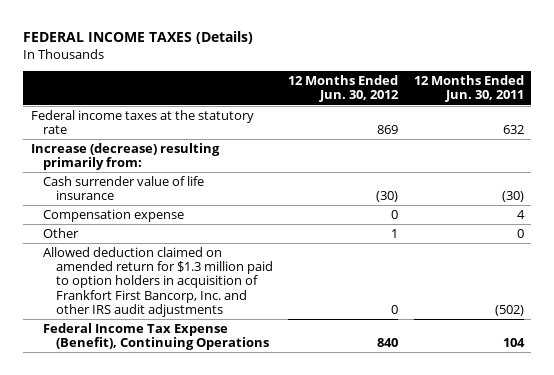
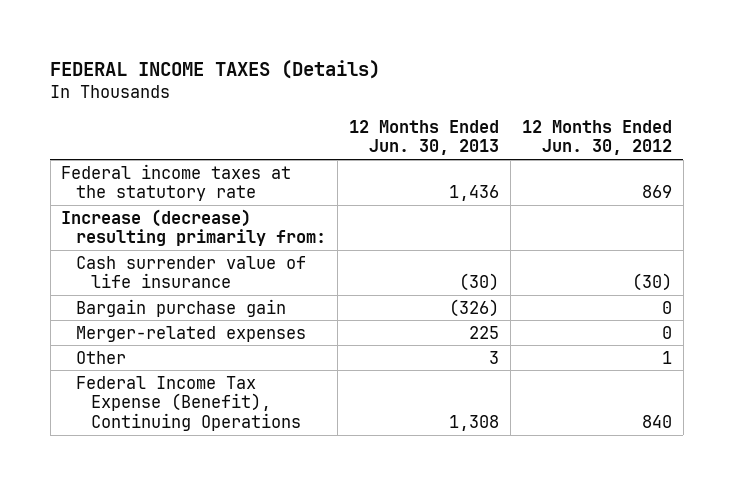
- | 12 Months Ended Jun. 30, 2012 | 12 Months Ended Jun. 30, 2011
+ | 12 Months Ended Jun. 30, 2013 | 12 Months Ended Jun. 30, 2012
- Compensation expense | 0 | 4
+ Bargain purchase gain | (326) | 0
+ Merger-related expenses | 225 | 0
- Allowed deduction claimed on amended return for $1.3 million paid to option holders in acquisition of Frankfort First Bancorp, Inc. and other IRS audit adjustments | 0 | (502)

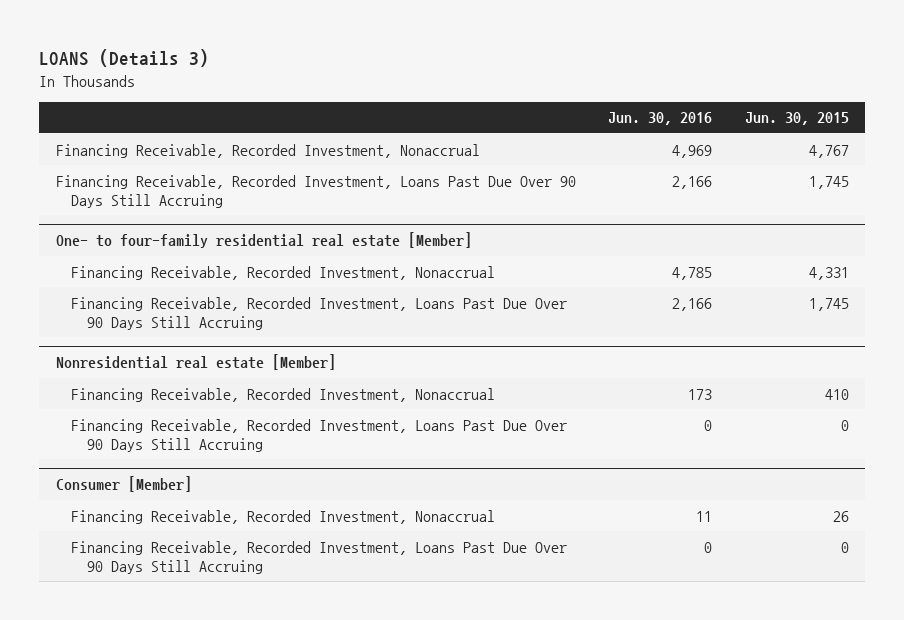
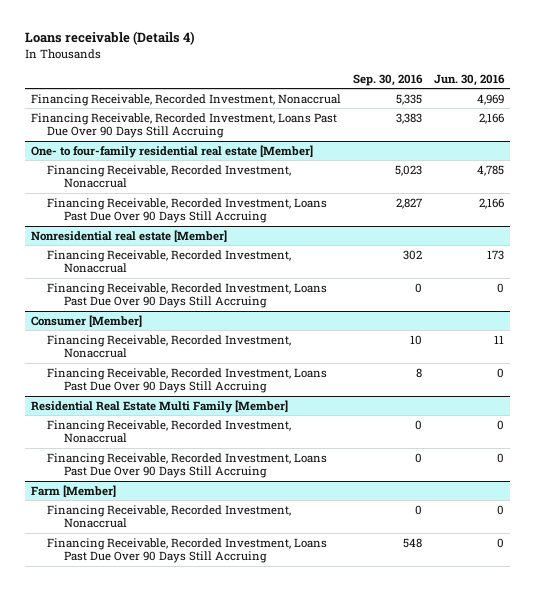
- LOANS (Details 3)
+ Loans receivable (Details 4)
- | Jun. 30, 2016 | Jun. 30, 2015
+ | Sep. 30, 2016 | Jun. 30, 2016
+ Residential Real Estate Multi Family [Member]
+ Financing Receivable, Recorded Investment, Nonaccrual | 0 | 0
+ Financing Receivable, Recorded Investment, Loans Past Due Over 90 Days Still Accruing | 0 | 0
+ Farm [Member]
+ Financing Receivable, Recorded Investment, Nonaccrual | 0 | 0
+ Financing Receivable, Recorded Investment, Loans Past Due Over 90 Days Still Accruing | 548 | 0

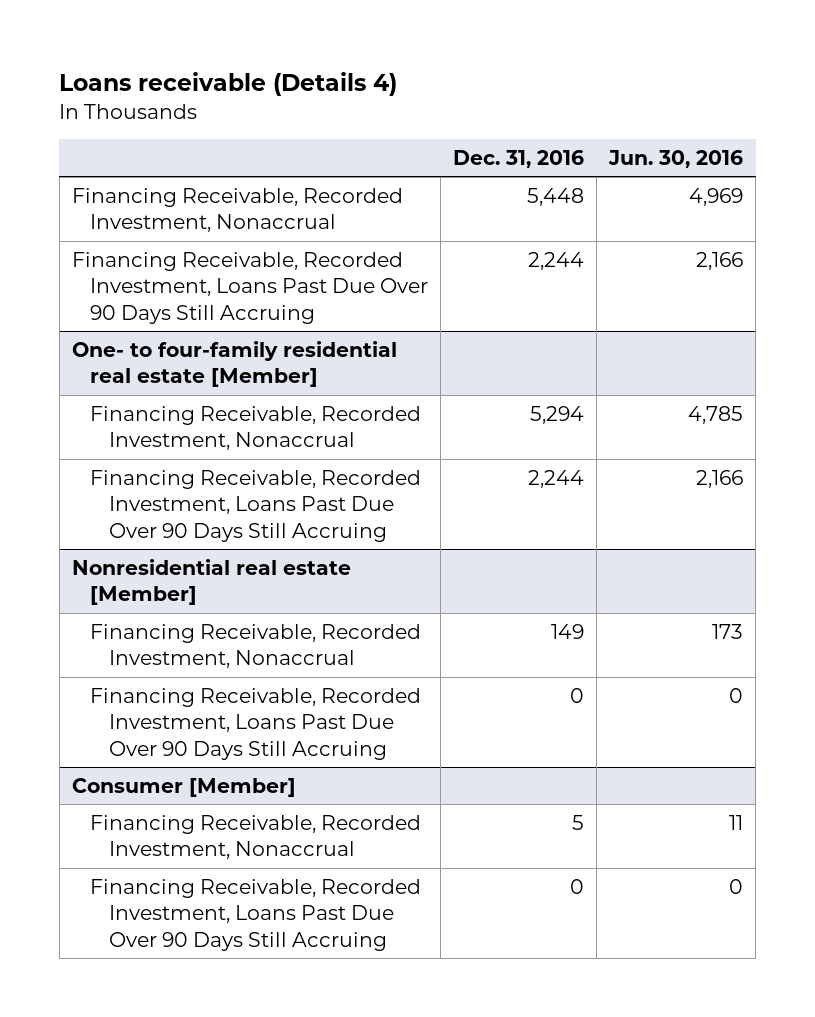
- | Sep. 30, 2016 | Jun. 30, 2016
+ | Dec. 31, 2016 | Jun. 30, 2016
- Residential Real Estate Multi Family [Member]
- Financing Receivable, Recorded Investment, Nonaccrual | 0 | 0
- Financing Receivable, Recorded Investment, Loans Past Due Over 90 Days Still Accruing | 0 | 0
- Farm [Member]
- Financing Receivable, Recorded Investment, Nonaccrual | 0 | 0
- Financing Receivable, Recorded Investment, Loans Past Due Over 90 Days Still Accruing | 548 | 0

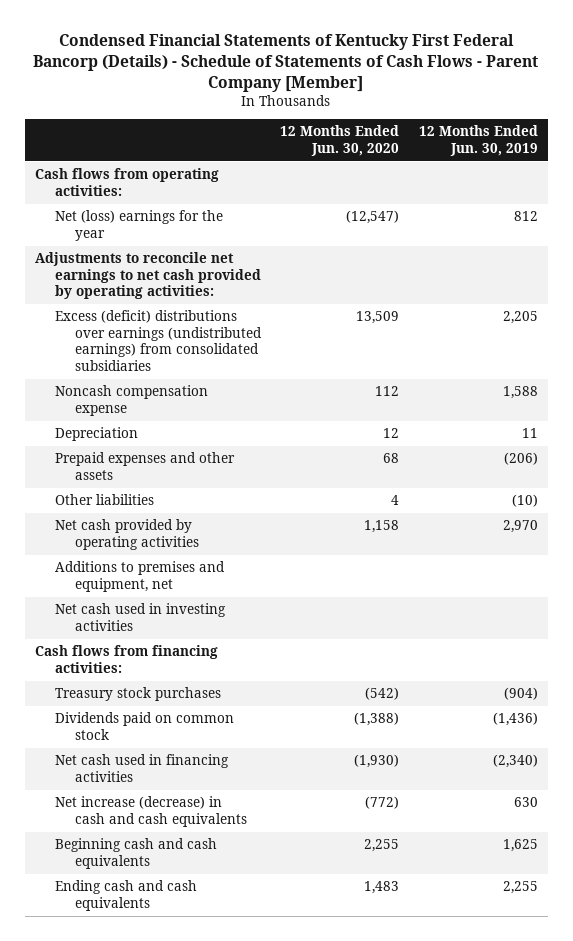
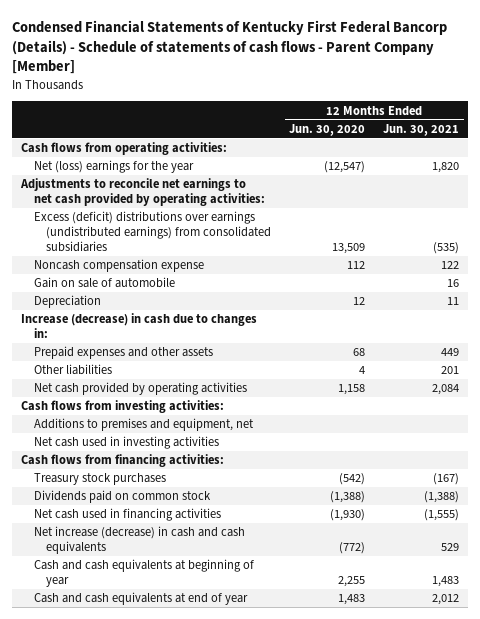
- Condensed Financial Statements of Kentucky First Federal Bancorp (Details) - Schedule of Statements of Cash Flows - Parent Company [Member]
+ Condensed Financial Statements of Kentucky First Federal Bancorp (Details) - Schedule of statements of cash flows - Parent Company [Member]
- | 12 Months Ended Jun. 30, 2020 | 12 Months Ended Jun. 30, 2019
+ | 12 Months Ended Jun. 30, 2020 | 12 Months Ended Jun. 30, 2021
+ Gain on sale of automobile | | 16
+ Increase (decrease) in cash due to changes in:
+ Cash flows from investing activities:
- Beginning cash and cash equivalents | 2,255 | 1,625
- Ending cash and cash equivalents | 1,483 | 2,255
+ Cash and cash equivalents at beginning of year | 2,255 | 1,483
+ Cash and cash equivalents at end of year | 1,483 | 2,012

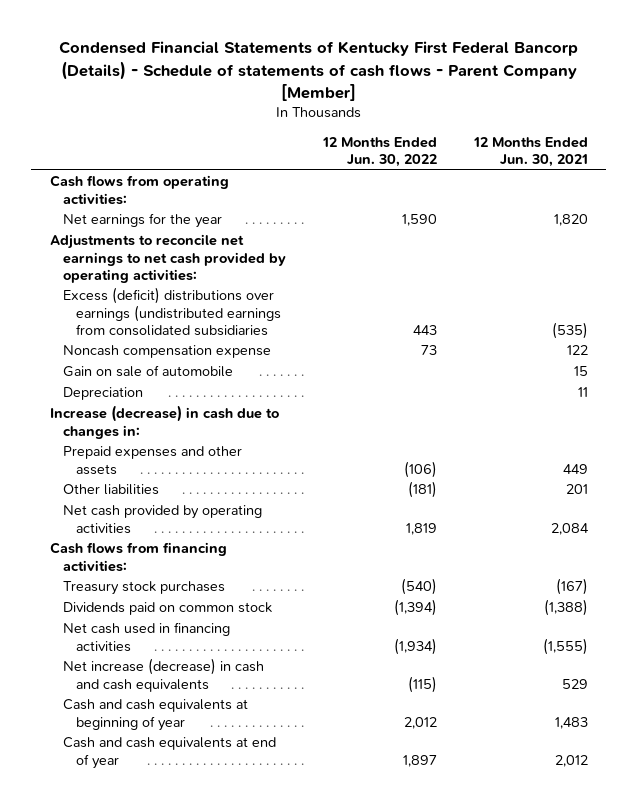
- | 12 Months Ended Jun. 30, 2020 | 12 Months Ended Jun. 30, 2021
+ | 12 Months Ended Jun. 30, 2022 | 12 Months Ended Jun. 30, 2021
- Net (loss) earnings for the year | (12,547) | 1,820
+ Net earnings for the year | 1,590 | 1,820
- Excess (deficit) distributions over earnings (undistributed earnings) from consolidated subsidiaries | 13,509 | (535)
+ Excess (deficit) distributions over earnings (undistributed earnings from consolidated subsidiaries | 443 | (535)
- Gain on sale of automobile | | 16
+ Gain on sale of automobile | | 15
- Cash flows from investing activities:
- Additions to premises and equipment, net
- Net cash used in investing activities

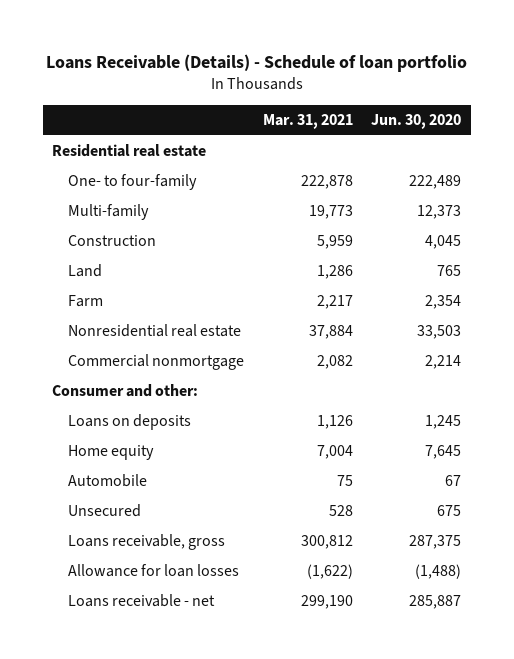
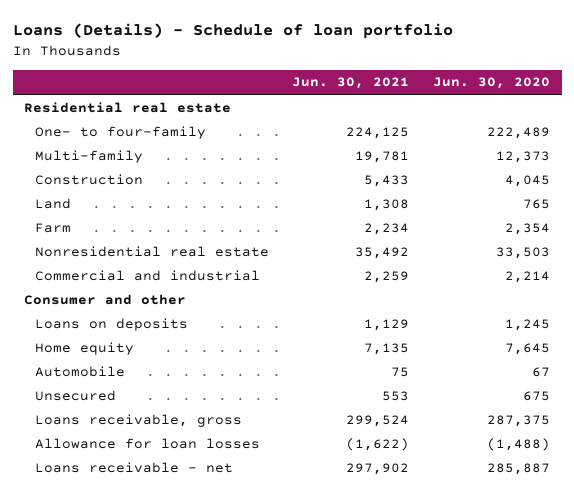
- Loans Receivable (Details) - Schedule of loan portfolio
+ Loans (Details) - Schedule of loan portfolio
- | Mar. 31, 2021 | Jun. 30, 2020
+ | Jun. 30, 2021 | Jun. 30, 2020
- Commercial nonmortgage | 2,082 | 2,214
- Consumer and other:
+ Commercial and industrial | 2,259 | 2,214
+ Consumer and other

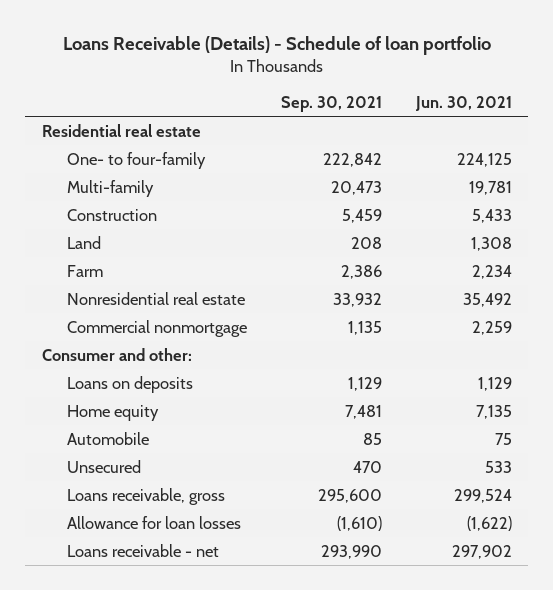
- Loans (Details) - Schedule of loan portfolio
+ Loans Receivable (Details) - Schedule of loan portfolio
- | Jun. 30, 2021 | Jun. 30, 2020
+ | Sep. 30, 2021 | Jun. 30, 2021
- Commercial and industrial | 2,259 | 2,214
- Consumer and other
+ Commercial nonmortgage | 1,135 | 2,259
+ Consumer and other:
- Unsecured | 553 | 675
+ Unsecured | 470 | 533

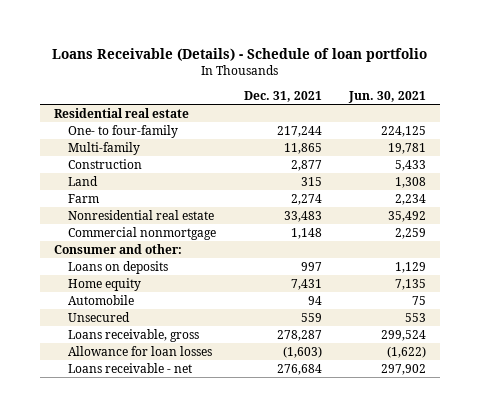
- | Sep. 30, 2021 | Jun. 30, 2021
+ | Dec. 31, 2021 | Jun. 30, 2021
- Unsecured | 470 | 533
+ Unsecured | 559 | 553

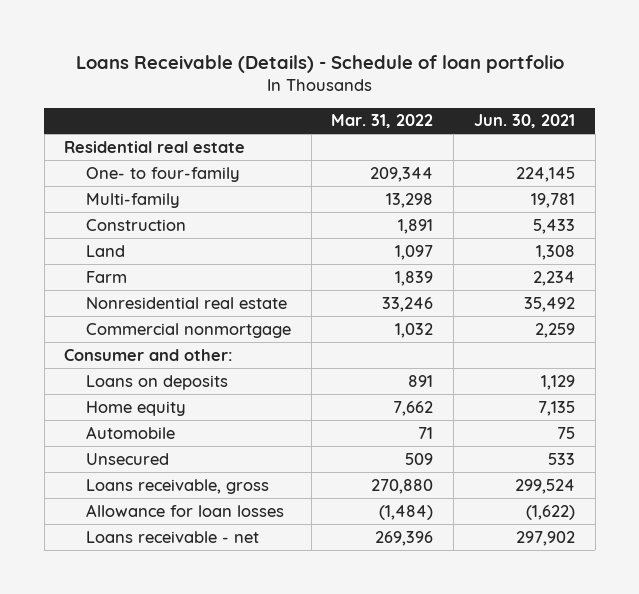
- | Dec. 31, 2021 | Jun. 30, 2021
+ | Mar. 31, 2022 | Jun. 30, 2021
- One- to four-family | 217,244 | 224,125
+ One- to four-family | 209,344 | 224,145
- Unsecured | 559 | 553
+ Unsecured | 509 | 533

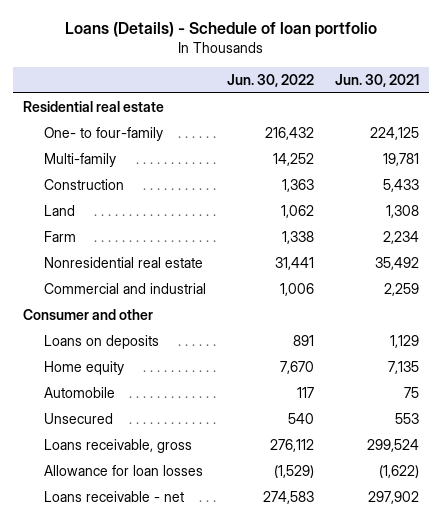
- Loans Receivable (Details) - Schedule of loan portfolio
+ Loans (Details) - Schedule of loan portfolio
- | Mar. 31, 2022 | Jun. 30, 2021
+ | Jun. 30, 2022 | Jun. 30, 2021
- One- to four-family | 209,344 | 224,145
+ One- to four-family | 216,432 | 224,125
- Commercial nonmortgage | 1,032 | 2,259
- Consumer and other:
+ Commercial and industrial | 1,006 | 2,259
+ Consumer and other
- Unsecured | 509 | 533
+ Unsecured | 540 | 553

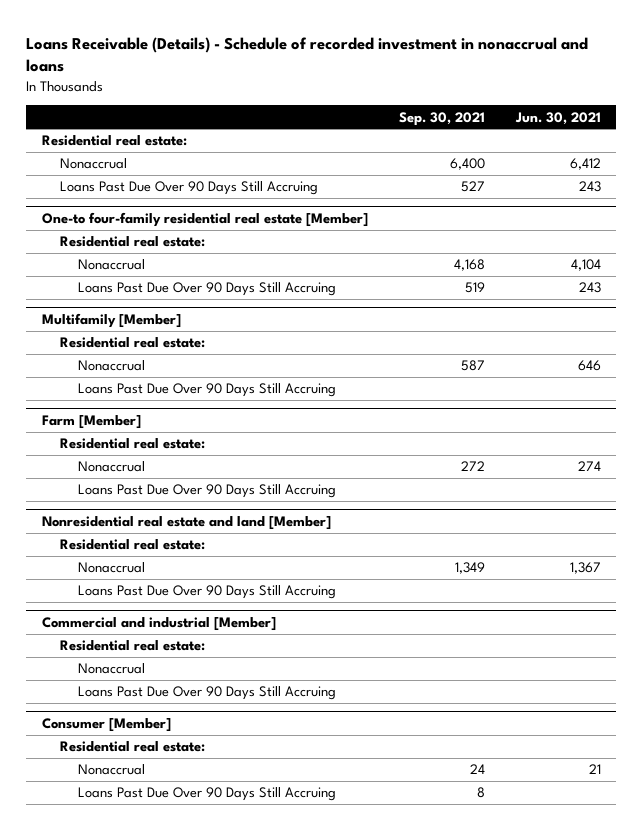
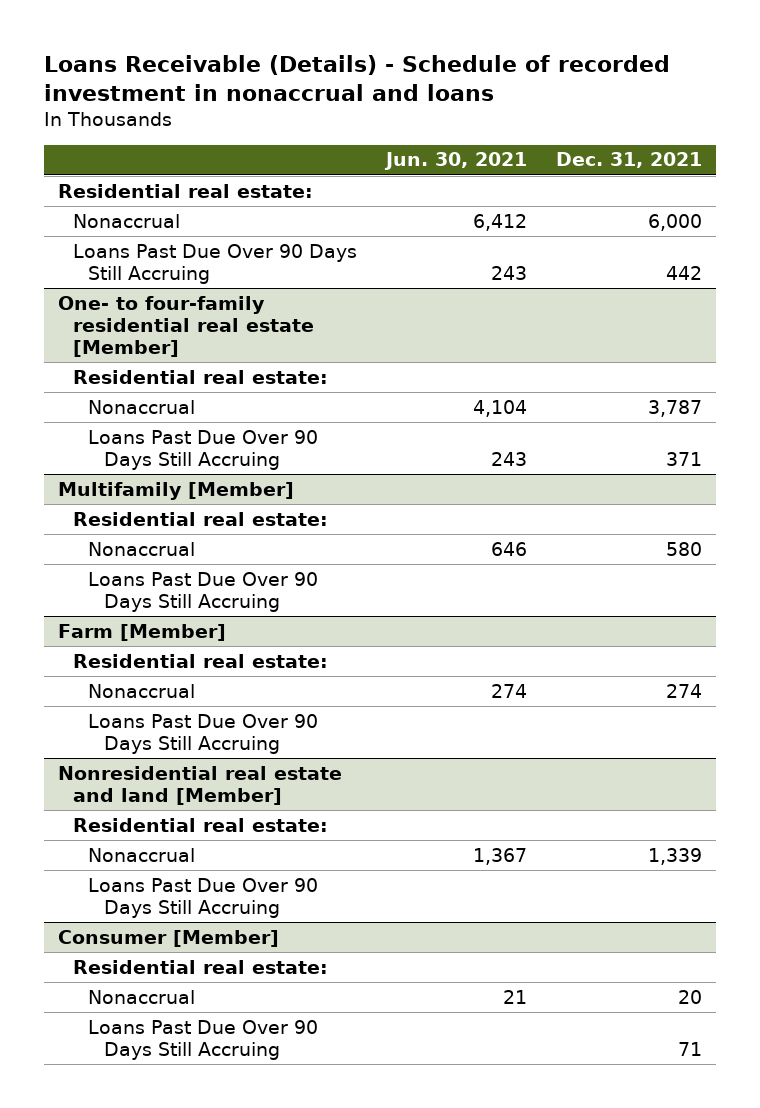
- | Sep. 30, 2021 | Jun. 30, 2021
+ | Jun. 30, 2021 | Dec. 31, 2021
- One-to four-family residential real estate [Member]
+ One- to four-family residential real estate [Member]
- Commercial and industrial [Member]
- Residential real estate:
- Nonaccrual
- Loans Past Due Over 90 Days Still Accruing

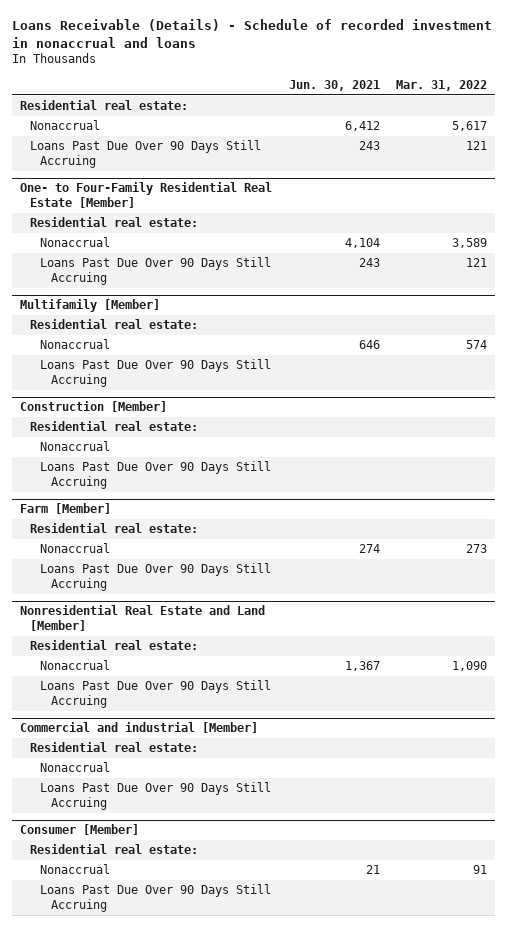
- | Jun. 30, 2021 | Dec. 31, 2021
+ | Jun. 30, 2021 | Mar. 31, 2022
- One- to four-family residential real estate [Member]
+ One- to Four-Family Residential Real Estate [Member]
+ Construction [Member]
+ Residential real estate:
+ Nonaccrual
+ Loans Past Due Over 90 Days Still Accruing
- Nonresidential real estate and land [Member]
+ Nonresidential Real Estate and Land [Member]
+ Commercial and industrial [Member]
+ Residential real estate:
+ Nonaccrual
+ Loans Past Due Over 90 Days Still Accruing

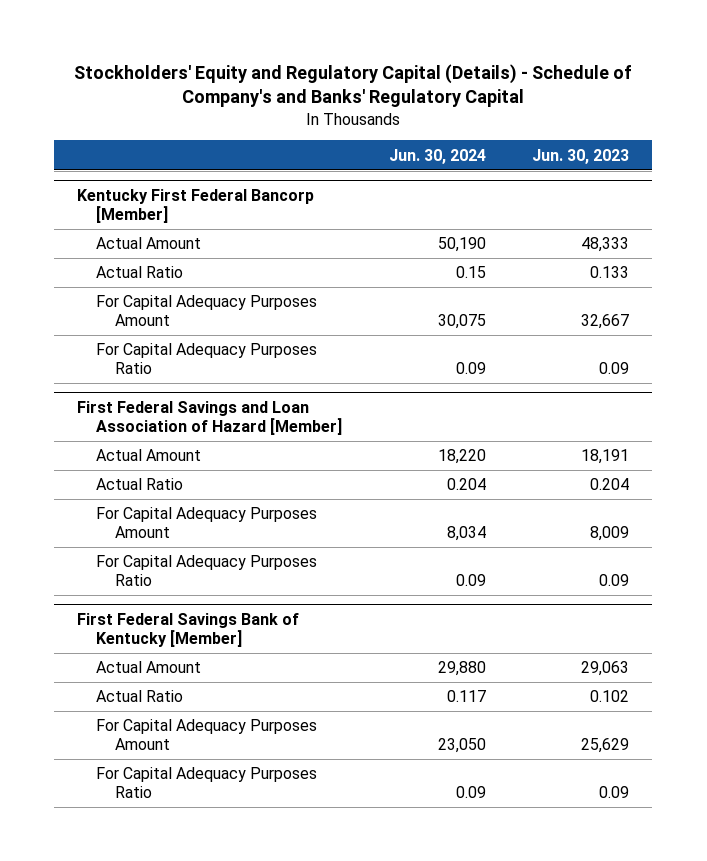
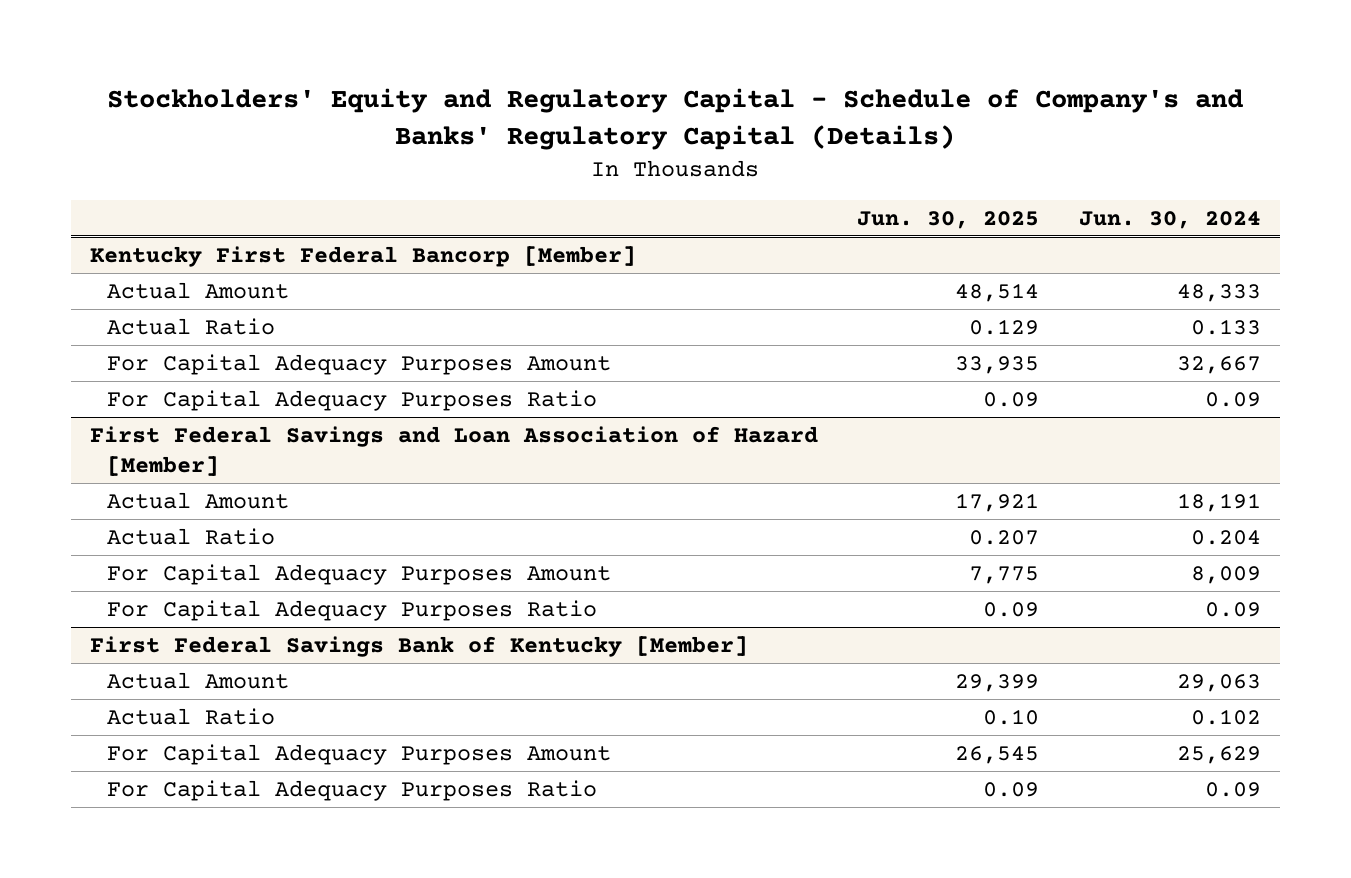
- Stockholders' Equity and Regulatory Capital (Details) - Schedule of Company's and Banks' Regulatory Capital
+ Stockholders' Equity and Regulatory Capital - Schedule of Company's and Banks' Regulatory Capital (Details)
- | Jun. 30, 2024 | Jun. 30, 2023
+ | Jun. 30, 2025 | Jun. 30, 2024
@ Kentucky First Federal Bancorp [Member]
- Actual Amount | 50,190 | 48,333
- Actual Ratio | 0.15 | 0.133
- For Capital Adequacy Purposes Amount | 30,075 | 32,667
+ Actual Amount | 48,514 | 48,333
+ Actual Ratio | 0.129 | 0.133
+ For Capital Adequacy Purposes Amount | 33,935 | 32,667
@ First Federal Savings and Loan Association of Hazard [Member]
- Actual Amount | 18,220 | 18,191
+ Actual Amount | 17,921 | 18,191
- For Capital Adequacy Purposes Amount | 8,034 | 8,009
+ For Capital Adequacy Purposes Amount | 7,775 | 8,009
@ First Federal Savings Bank of Kentucky [Member]
- Actual Amount | 29,880 | 29,063
- Actual Ratio | 0.117 | 0.102
- For Capital Adequacy Purposes Amount | 23,050 | 25,629
+ Actual Amount | 29,399 | 29,063
+ Actual Ratio | 0.10 | 0.102
+ For Capital Adequacy Purposes Amount | 26,545 | 25,629

